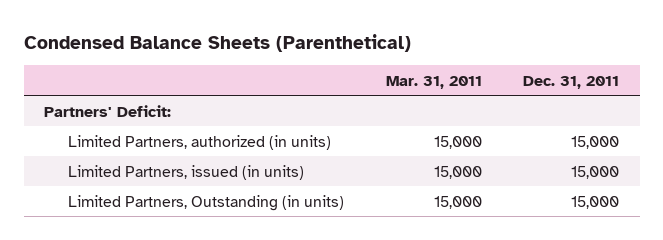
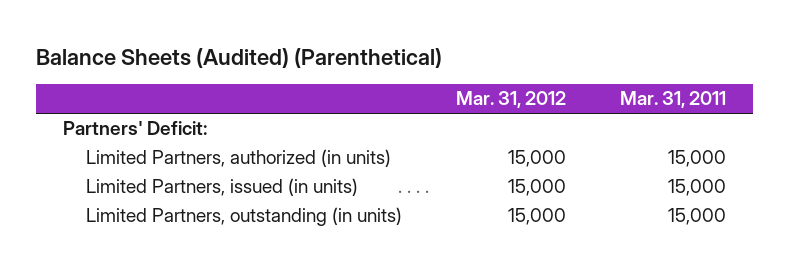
- Condensed Balance Sheets (Parenthetical)
+ Balance Sheets (Audited) (Parenthetical)
- | Mar. 31, 2011 | Dec. 31, 2011
+ | Mar. 31, 2012 | Mar. 31, 2011
- Limited Partners, Outstanding (in units) | 15,000 | 15,000
+ Limited Partners, outstanding (in units) | 15,000 | 15,000

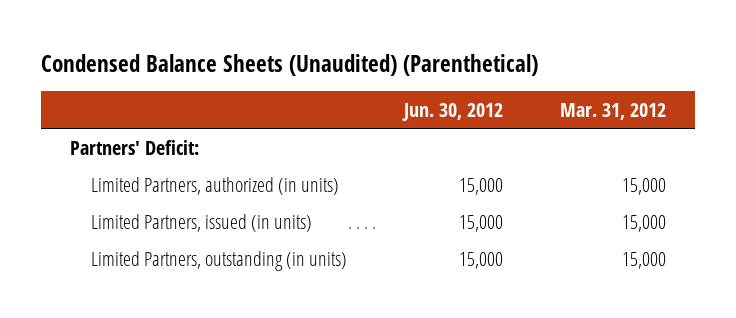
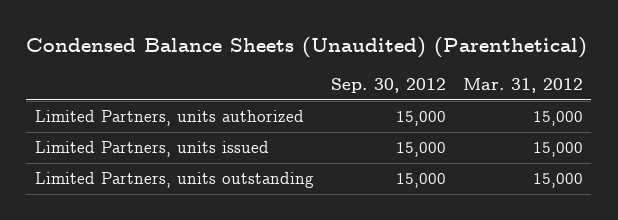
- | Jun. 30, 2012 | Mar. 31, 2012
+ | Sep. 30, 2012 | Mar. 31, 2012
- Partners' Deficit:
- Limited Partners, authorized (in units) | 15,000 | 15,000
- Limited Partners, issued (in units) | 15,000 | 15,000
- Limited Partners, outstanding (in units) | 15,000 | 15,000
+ Limited Partners, units authorized | 15,000 | 15,000
+ Limited Partners, units issued | 15,000 | 15,000
+ Limited Partners, units outstanding | 15,000 | 15,000

